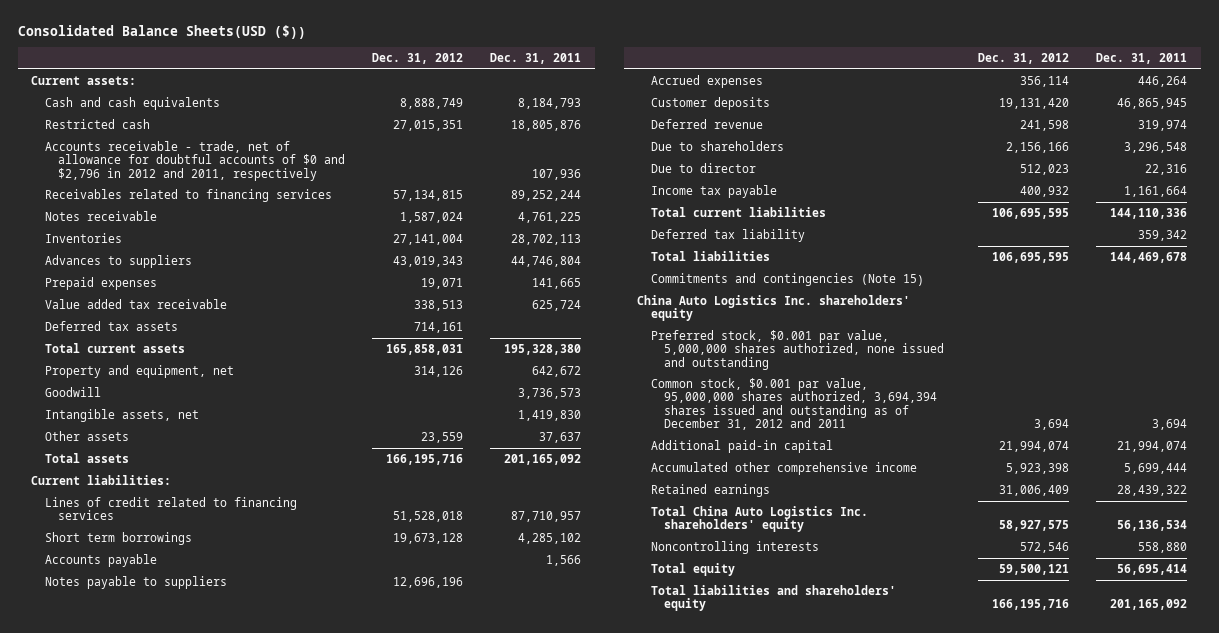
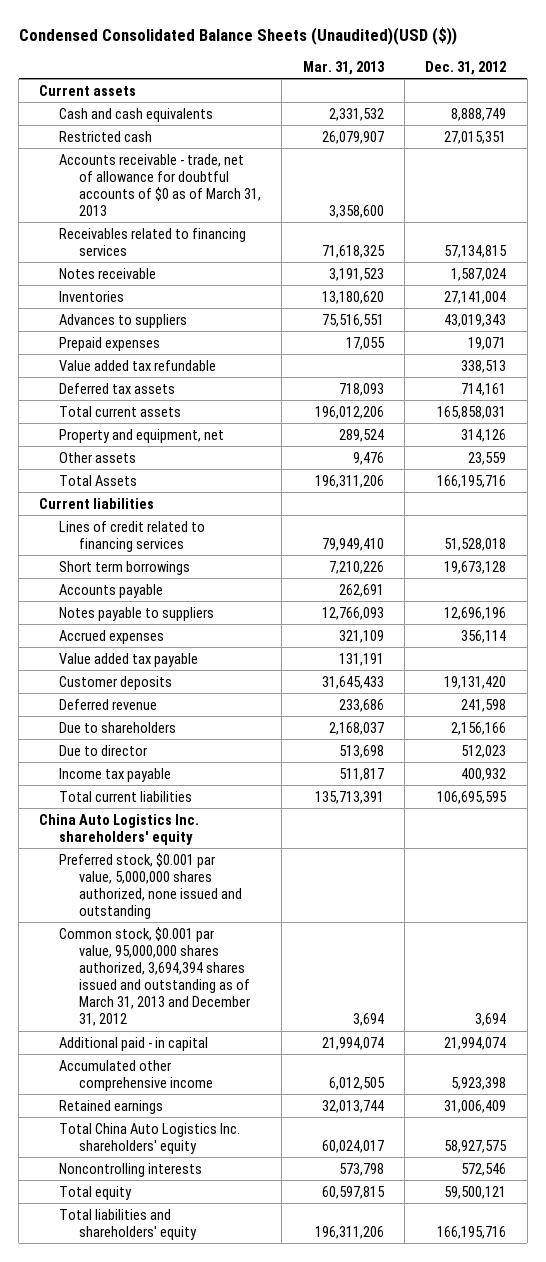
- Consolidated Balance Sheets(USD ($))
+ Condensed Consolidated Balance Sheets (Unaudited)(USD ($))
- | Dec. 31, 2012 | Dec. 31, 2011
+ | Mar. 31, 2013 | Dec. 31, 2012
- Current assets:
+ Current assets
- Accounts receivable - trade, net of allowance for doubtful accounts of $0 and $2,796 in 2012 and 2011, respectively | | 107,936
+ Accounts receivable - trade, net of allowance for doubtful accounts of $0 as of March 31, 2013 | 3,358,600 |
- Value added tax receivable | 338,513 | 625,724
+ Value added tax refundable | | 338,513
- Goodwill | | 3,736,573
- Intangible assets, net | | 1,419,830
- Total assets | 166,195,716 | 201,165,092
- Current liabilities:
+ Total Assets | 196,311,206 | 166,195,716
+ Current liabilities
+ Value added tax payable | 131,191 |
- Deferred tax liability | | 359,342
- Total liabilities | 106,695,595 | 144,469,678
- Commitments and contingencies (Note 15)
- Common stock, $0.001 par value, 95,000,000 shares authorized, 3,694,394 shares issued and outstanding as of December 31, 2012 and 2011 | 3,694 | 3,694
- Additional paid-in capital | 21,994,074 | 21,994,074
+ Common stock, $0.001 par value, 95,000,000 shares authorized, 3,694,394 shares issued and outstanding as of March 31, 2013 and December 31, 2012 | 3,694 | 3,694
+ Additional paid - in capital | 21,994,074 | 21,994,074

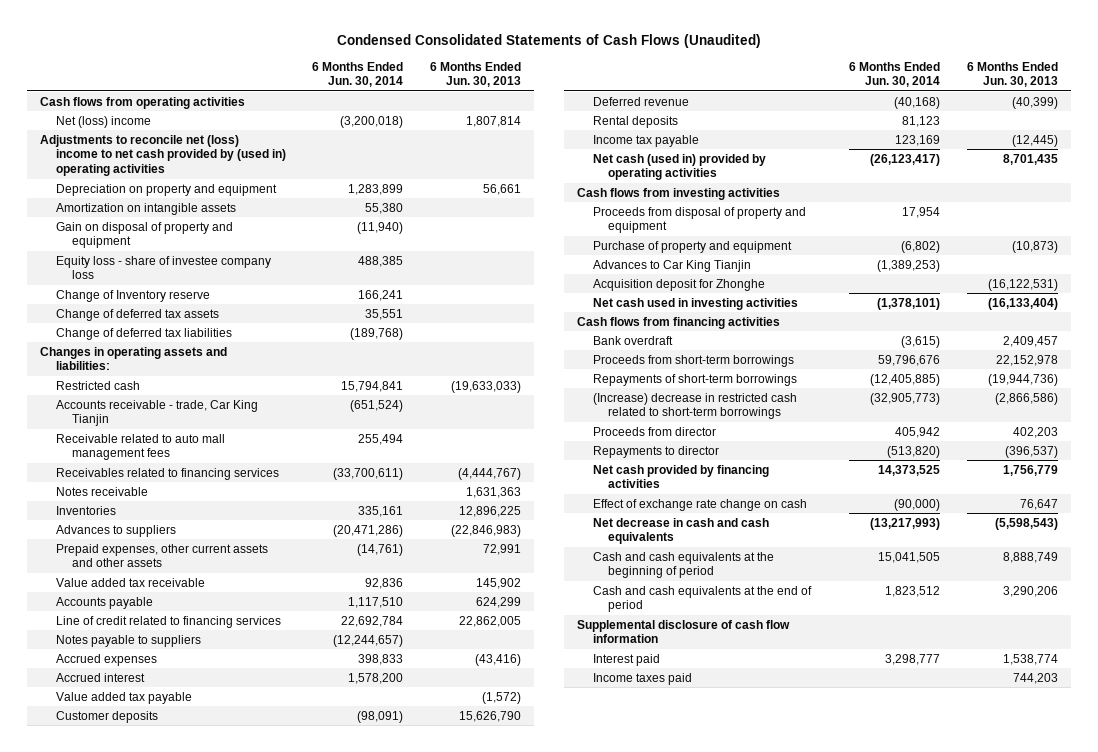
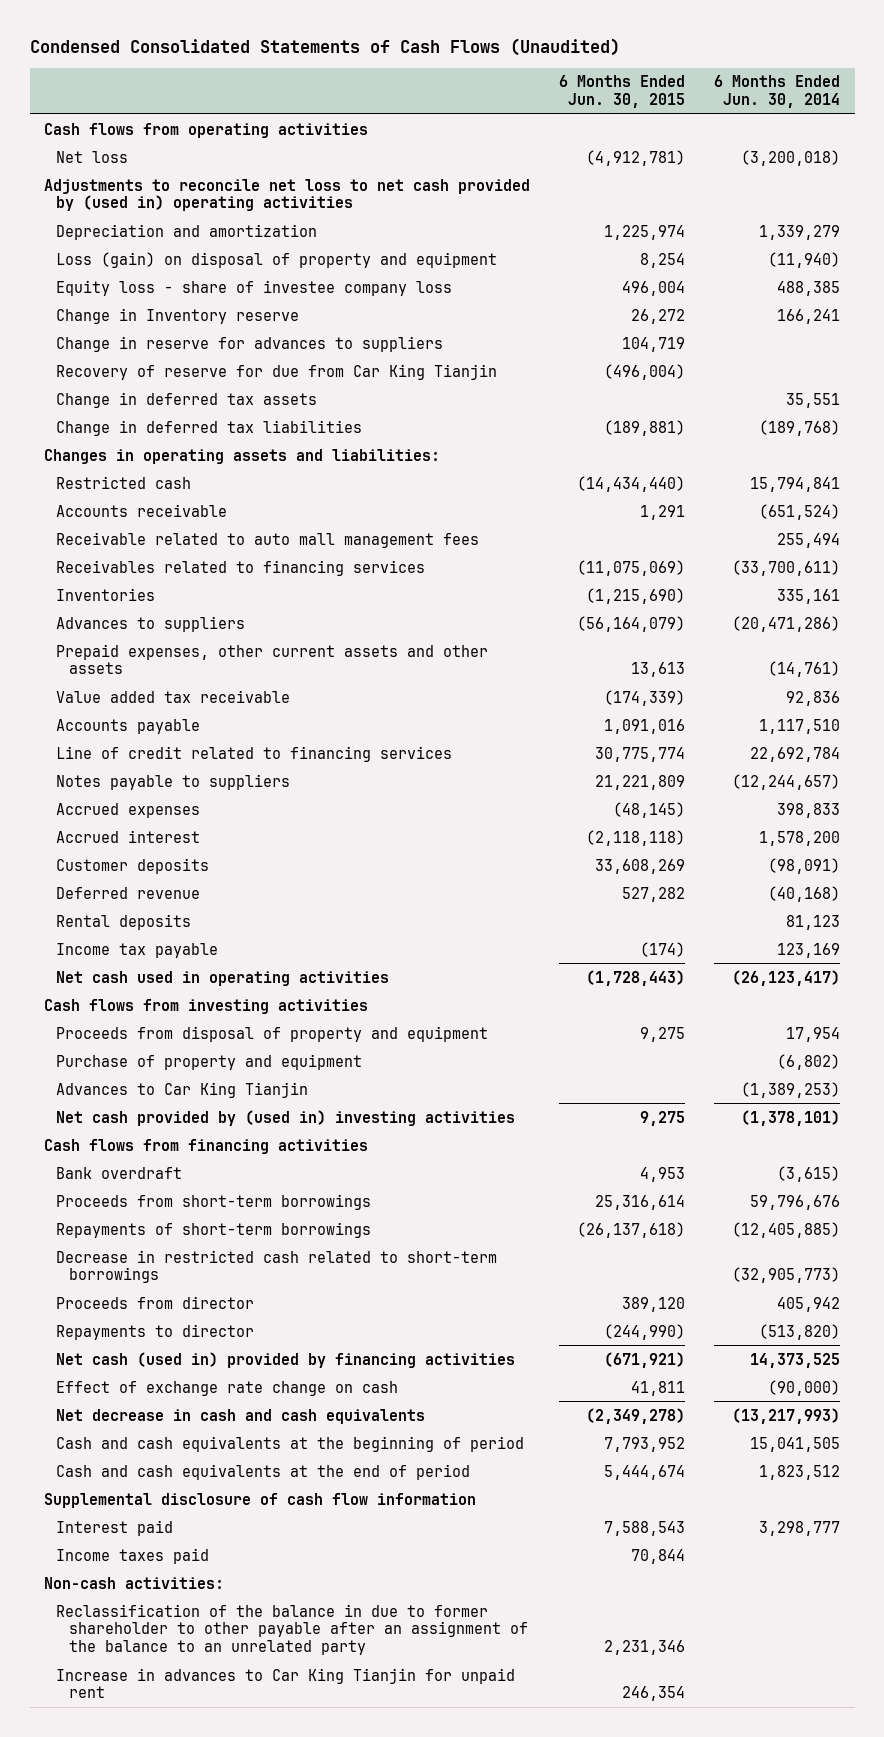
- | 6 Months Ended Jun. 30, 2014 | 6 Months Ended Jun. 30, 2013
+ | 6 Months Ended Jun. 30, 2015 | 6 Months Ended Jun. 30, 2014
- Net (loss) income | (3,200,018) | 1,807,814
- Adjustments to reconcile net (loss) income to net cash provided by (used in) operating activities
- Depreciation on property and equipment | 1,283,899 | 56,661
- Amortization on intangible assets | 55,380 |
- Gain on disposal of property and equipment | (11,940) |
+ Net loss | (4,912,781) | (3,200,018)
+ Adjustments to reconcile net loss to net cash provided by (used in) operating activities
+ Depreciation and amortization | 1,225,974 | 1,339,279
+ Loss (gain) on disposal of property and equipment | 8,254 | (11,940)
- Change of Inventory reserve | 166,241 |
- Change of deferred tax assets | 35,551 |
- Change of deferred tax liabilities | (189,768) |
+ Change in Inventory reserve | 26,272 | 166,241
+ Change in reserve for advances to suppliers | 104,719 |
+ Recovery of reserve for due from Car King Tianjin | (496,004) |
+ Change in deferred tax assets | | 35,551
+ Change in deferred tax liabilities | (189,881) | (189,768)
- Accounts receivable - trade, Car King Tianjin | (651,524) |
+ Accounts receivable | 1,291 | (651,524)
- Notes receivable | | 1,631,363
- Value added tax payable | | (1,572)
- Net cash (used in) provided by operating activities | (26,123,417) | 8,701,435
+ Net cash used in operating activities | (1,728,443) | (26,123,417)
- Acquisition deposit for Zhonghe | | (16,122,531)
- Net cash used in investing activities | (1,378,101) | (16,133,404)
+ Net cash provided by (used in) investing activities | 9,275 | (1,378,101)
- (Increase) decrease in restricted cash related to short-term borrowings | (32,905,773) | (2,866,586)
+ Decrease in restricted cash related to short-term borrowings | | (32,905,773)
- Net cash provided by financing activities | 14,373,525 | 1,756,779
+ Net cash (used in) provided by financing activities | (671,921) | 14,373,525
+ Non-cash activities:
+ Reclassification of the balance in due to former shareholder to other payable after an assignment of the balance to an unrelated party | 2,231,346 |
+ Increase in advances to Car King Tianjin for unpaid rent | 246,354 |

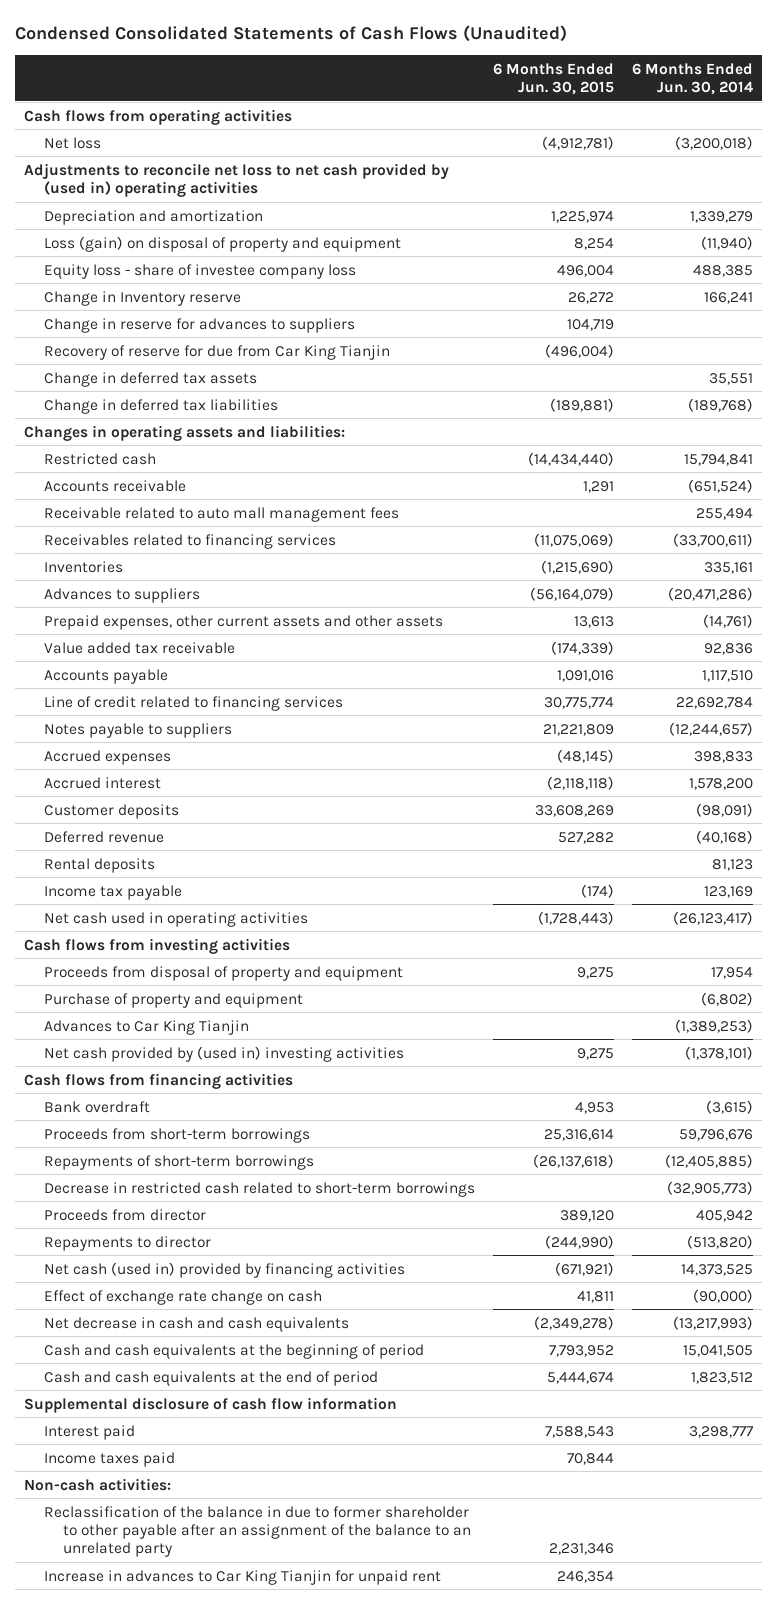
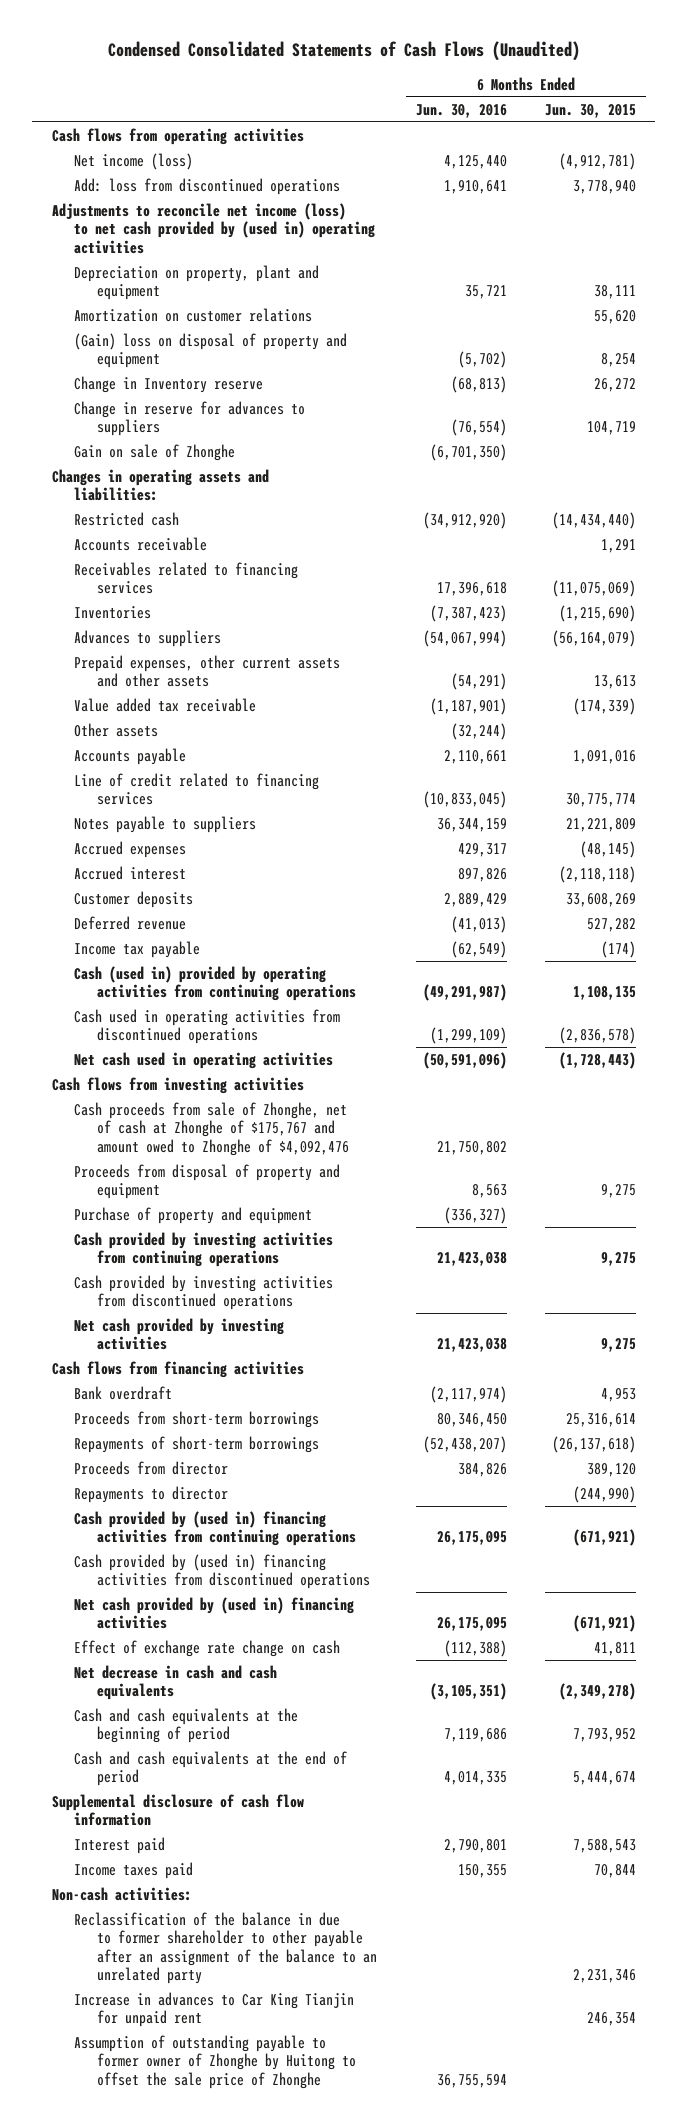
- | 6 Months Ended Jun. 30, 2015 | 6 Months Ended Jun. 30, 2014
+ | 6 Months Ended Jun. 30, 2016 | 6 Months Ended Jun. 30, 2015
- Net loss | (4,912,781) | (3,200,018)
- Adjustments to reconcile net loss to net cash provided by (used in) operating activities
- Depreciation and amortization | 1,225,974 | 1,339,279
- Loss (gain) on disposal of property and equipment | 8,254 | (11,940)
- Equity loss - share of investee company loss | 496,004 | 488,385
+ Net income (loss) | 4,125,440 | (4,912,781)
+ Add: loss from discontinued operations | 1,910,641 | 3,778,940
+ Adjustments to reconcile net income (loss) to net cash provided by (used in) operating activities
+ Depreciation on property, plant and equipment | 35,721 | 38,111
+ Amortization on customer relations | | 55,620
+ (Gain) loss on disposal of property and equipment | (5,702) | 8,254
- Recovery of reserve for due from Car King Tianjin | (496,004) |
- Change in deferred tax assets | | 35,551
- Change in deferred tax liabilities | (189,881) | (189,768)
+ Gain on sale of Zhonghe | (6,701,350) |
- Receivable related to auto mall management fees | | 255,494
+ Other assets | (32,244) |
- Rental deposits | | 81,123
+ Cash (used in) provided by operating activities from continuing operations | (49,291,987) | 1,108,135
+ Cash used in operating activities from discontinued operations | (1,299,109) | (2,836,578)
+ Cash proceeds from sale of Zhonghe, net of cash at Zhonghe of $175,767 and amount owed to Zhonghe of $4,092,476 | 21,750,802 |
- Advances to Car King Tianjin | | (1,389,253)
- Net cash provided by (used in) investing activities | 9,275 | (1,378,101)
+ Cash provided by investing activities from continuing operations | 21,423,038 | 9,275
+ Cash provided by investing activities from discontinued operations
+ Net cash provided by investing activities | 21,423,038 | 9,275
- Decrease in restricted cash related to short-term borrowings | | (32,905,773)
- Net cash (used in) provided by financing activities | (671,921) | 14,373,525
+ Cash provided by (used in) financing activities from continuing operations | 26,175,095 | (671,921)
+ Cash provided by (used in) financing activities from discontinued operations
+ Net cash provided by (used in) financing activities | 26,175,095 | (671,921)
+ Assumption of outstanding payable to former owner of Zhonghe by Huitong to offset the sale price of Zhonghe | 36,755,594 |

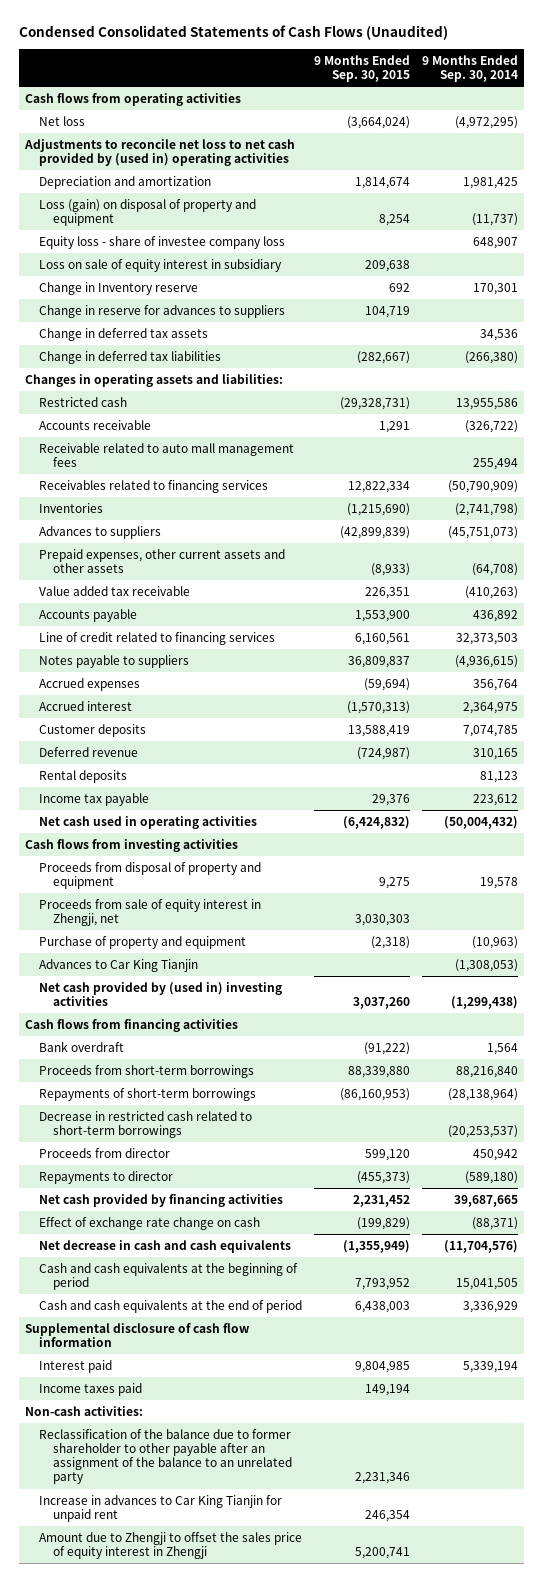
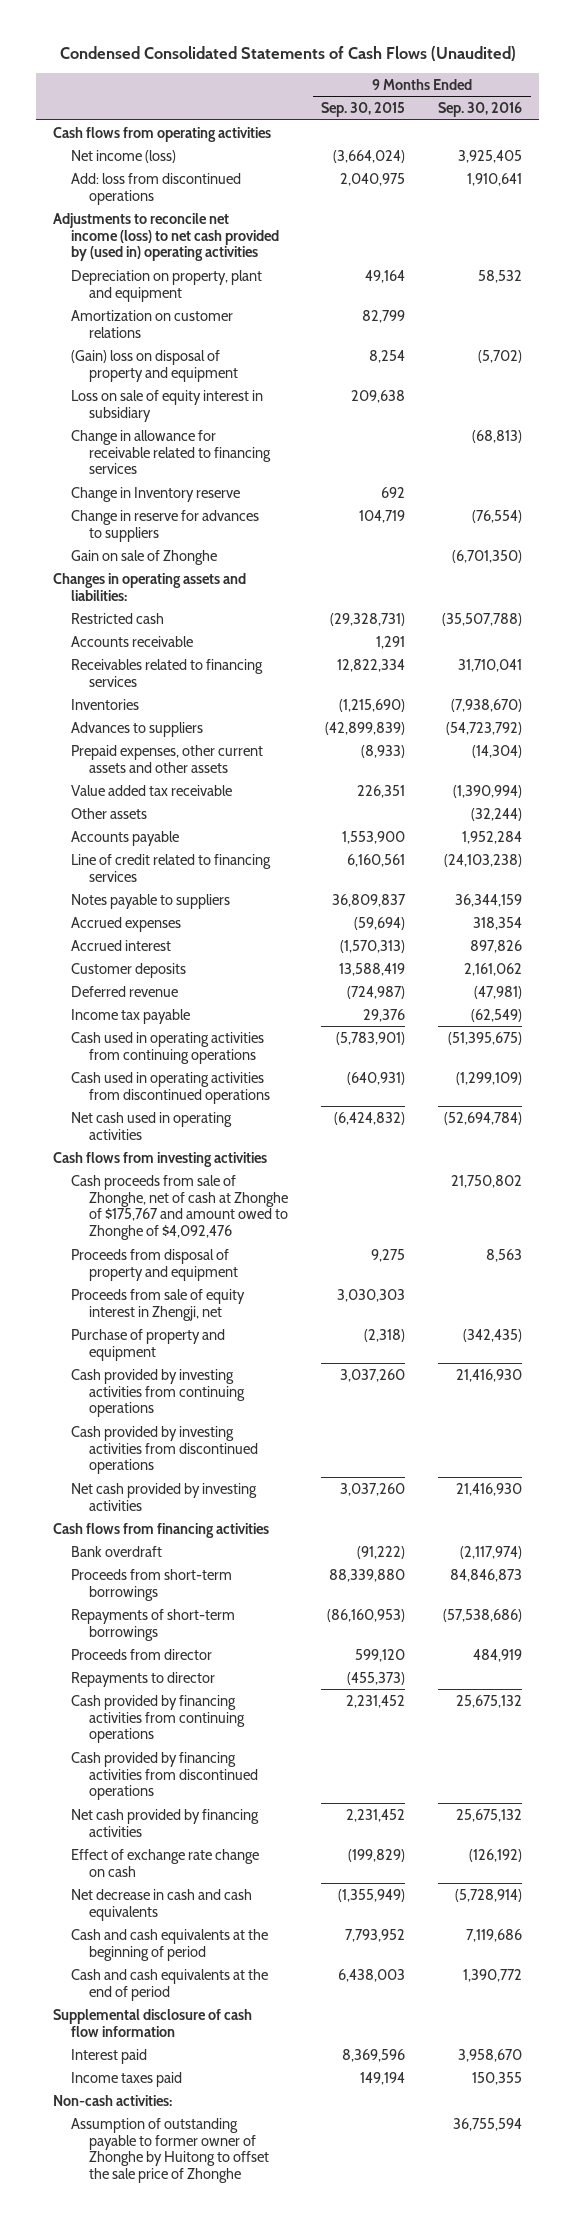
- | 9 Months Ended Sep. 30, 2015 | 9 Months Ended Sep. 30, 2014
+ | 9 Months Ended Sep. 30, 2015 | 9 Months Ended Sep. 30, 2016
- Net loss | (3,664,024) | (4,972,295)
- Adjustments to reconcile net loss to net cash provided by (used in) operating activities
- Depreciation and amortization | 1,814,674 | 1,981,425
- Loss (gain) on disposal of property and equipment | 8,254 | (11,737)
- Equity loss - share of investee company loss | | 648,907
+ Net income (loss) | (3,664,024) | 3,925,405
+ Add: loss from discontinued operations | 2,040,975 | 1,910,641
+ Adjustments to reconcile net income (loss) to net cash provided by (used in) operating activities
+ Depreciation on property, plant and equipment | 49,164 | 58,532
+ Amortization on customer relations | 82,799 |
+ (Gain) loss on disposal of property and equipment | 8,254 | (5,702)
+ Change in allowance for receivable related to financing services | | (68,813)
- Change in deferred tax assets | | 34,536
- Change in deferred tax liabilities | (282,667) | (266,380)
+ Gain on sale of Zhonghe | | (6,701,350)
- Receivable related to auto mall management fees | | 255,494
+ Other assets | | (32,244)
- Rental deposits | | 81,123
+ Cash used in operating activities from continuing operations | (5,783,901) | (51,395,675)
+ Cash used in operating activities from discontinued operations | (640,931) | (1,299,109)
+ Cash proceeds from sale of Zhonghe, net of cash at Zhonghe of $175,767 and amount owed to Zhonghe of $4,092,476 | | 21,750,802
- Advances to Car King Tianjin | | (1,308,053)
- Net cash provided by (used in) investing activities | 3,037,260 | (1,299,438)
+ Cash provided by investing activities from continuing operations | 3,037,260 | 21,416,930
+ Cash provided by investing activities from discontinued operations
+ Net cash provided by investing activities | 3,037,260 | 21,416,930
- Decrease in restricted cash related to short-term borrowings | | (20,253,537)
+ Cash provided by financing activities from continuing operations | 2,231,452 | 25,675,132
+ Cash provided by financing activities from discontinued operations
- Interest paid | 9,804,985 | 5,339,194
+ Interest paid | 8,369,596 | 3,958,670
- Reclassification of the balance due to former shareholder to other payable after an assignment of the balance to an unrelated party | 2,231,346 |
- Increase in advances to Car King Tianjin for unpaid rent | 246,354 |
- Amount due to Zhengji to offset the sales price of equity interest in Zhengji | 5,200,741 |
+ Assumption of outstanding payable to former owner of Zhonghe by Huitong to offset the sale price of Zhonghe | | 36,755,594

